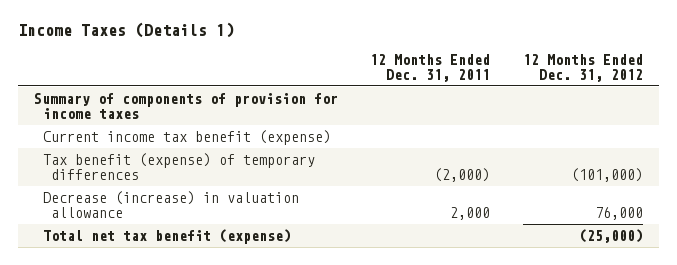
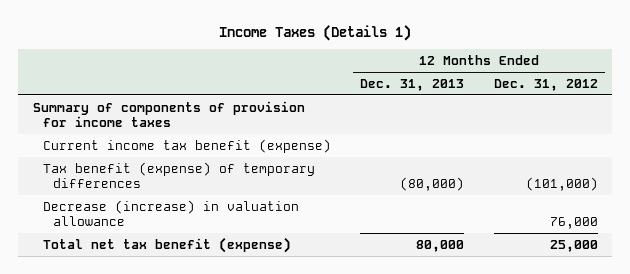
- | 12 Months Ended Dec. 31, 2011 | 12 Months Ended Dec. 31, 2012
+ | 12 Months Ended Dec. 31, 2013 | 12 Months Ended Dec. 31, 2012
- Total net tax benefit (expense) | | (25,000)
+ Total net tax benefit (expense) | 80,000 | 25,000

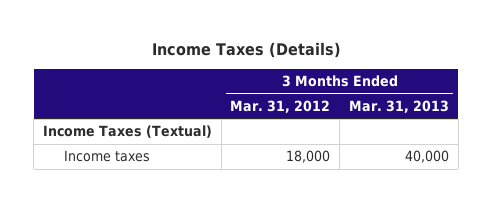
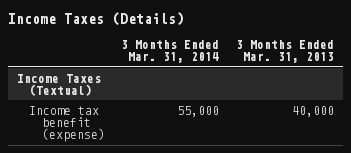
- | 3 Months Ended Mar. 31, 2012 | 3 Months Ended Mar. 31, 2013
+ | 3 Months Ended Mar. 31, 2014 | 3 Months Ended Mar. 31, 2013
- Income taxes | 18,000 | 40,000
+ Income tax benefit (expense) | 55,000 | 40,000

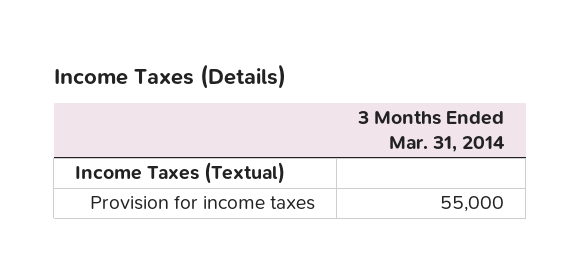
- | 3 Months Ended Mar. 31, 2014 | 3 Months Ended Mar. 31, 2013
+ | 3 Months Ended Mar. 31, 2014
- Income tax benefit (expense) | 55,000 | 40,000
+ Provision for income taxes | 55,000

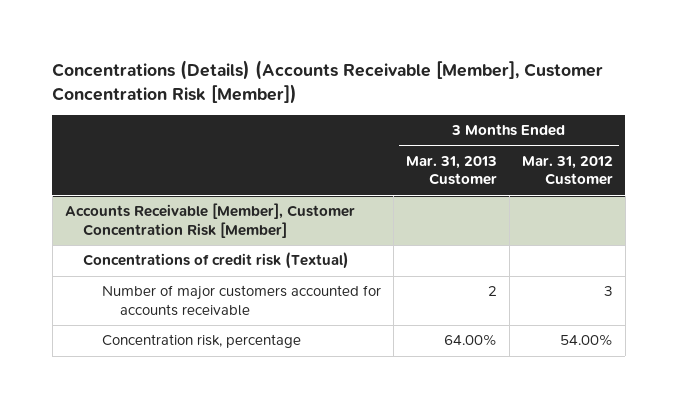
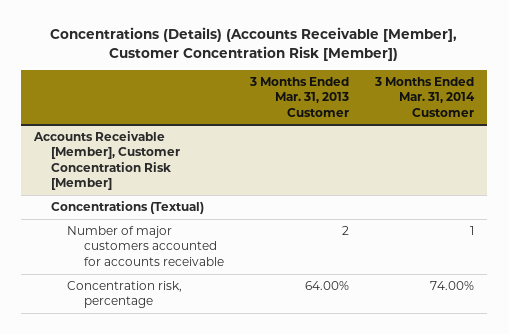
- | 3 Months Ended Mar. 31, 2013 Customer | 3 Months Ended Mar. 31, 2012 Customer
+ | 3 Months Ended Mar. 31, 2013 Customer | 3 Months Ended Mar. 31, 2014 Customer
@ Accounts Receivable [Member], Customer Concentration Risk [Member]
- Concentrations of credit risk (Textual)
+ Concentrations (Textual)

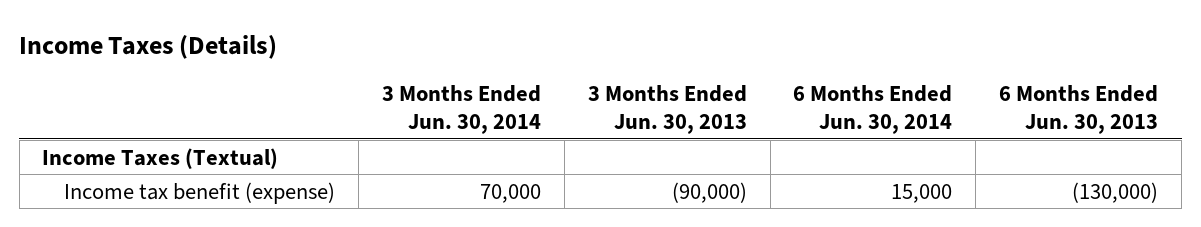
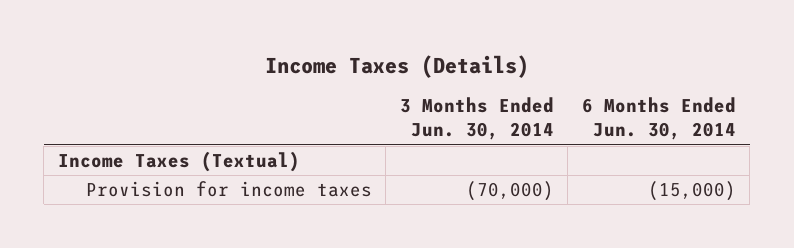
- | 3 Months Ended Jun. 30, 2014 | 3 Months Ended Jun. 30, 2013 | 6 Months Ended Jun. 30, 2014 | 6 Months Ended Jun. 30, 2013
+ | 3 Months Ended Jun. 30, 2014 | 6 Months Ended Jun. 30, 2014
- Income tax benefit (expense) | 70,000 | (90,000) | 15,000 | (130,000)
+ Provision for income taxes | (70,000) | (15,000)

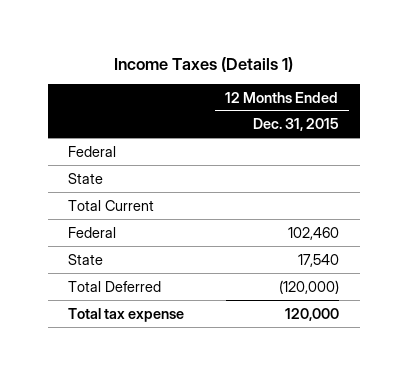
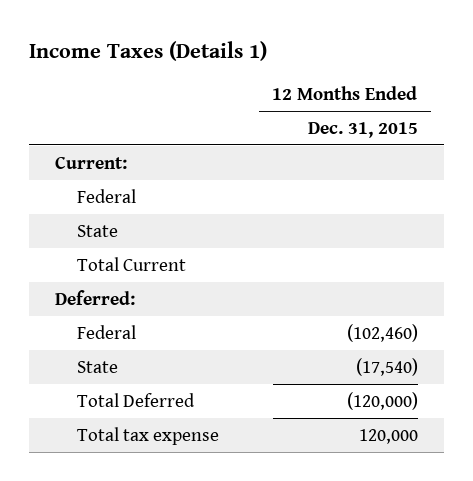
+ Current:
- Federal | 102,460
- State | 17,540
+ Deferred:
+ Federal | (102,460)
+ State | (17,540)

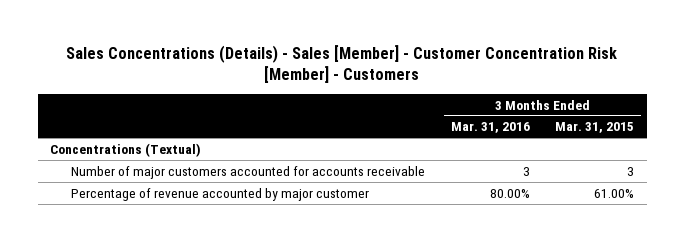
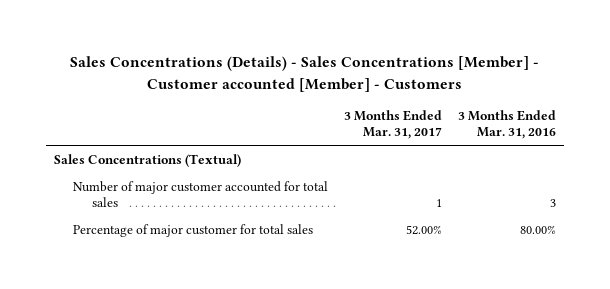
- Sales Concentrations (Details) - Sales [Member] - Customer Concentration Risk [Member] - Customers
+ Sales Concentrations (Details) - Sales Concentrations [Member] - Customer accounted [Member] - Customers
- | 3 Months Ended Mar. 31, 2016 | 3 Months Ended Mar. 31, 2015
+ | 3 Months Ended Mar. 31, 2017 | 3 Months Ended Mar. 31, 2016
- Concentrations (Textual)
- Number of major customers accounted for accounts receivable | 3 | 3
- Percentage of revenue accounted by major customer | 80.00% | 61.00%
+ Sales Concentrations (Textual)
+ Number of major customer accounted for total sales | 1 | 3
+ Percentage of major customer for total sales | 52.00% | 80.00%

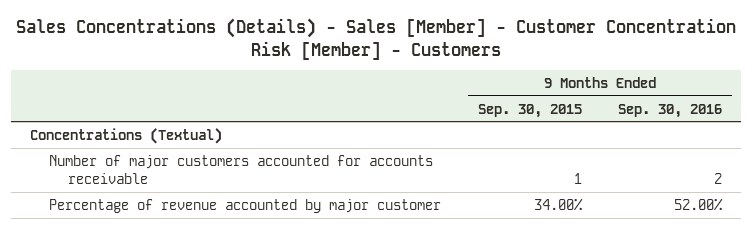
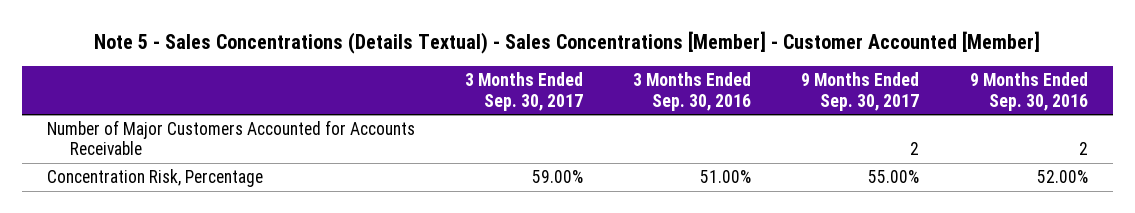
- Sales Concentrations (Details) - Sales [Member] - Customer Concentration Risk [Member] - Customers
+ Note 5 - Sales Concentrations (Details Textual) - Sales Concentrations [Member] - Customer Accounted [Member]
- | 9 Months Ended Sep. 30, 2015 | 9 Months Ended Sep. 30, 2016
+ | 3 Months Ended Sep. 30, 2017 | 3 Months Ended Sep. 30, 2016 | 9 Months Ended Sep. 30, 2017 | 9 Months Ended Sep. 30, 2016
- Concentrations (Textual)
- Number of major customers accounted for accounts receivable | 1 | 2
- Percentage of revenue accounted by major customer | 34.00% | 52.00%
+ Number of Major Customers Accounted for Accounts Receivable | | | 2 | 2
+ Concentration Risk, Percentage | 59.00% | 51.00% | 55.00% | 52.00%

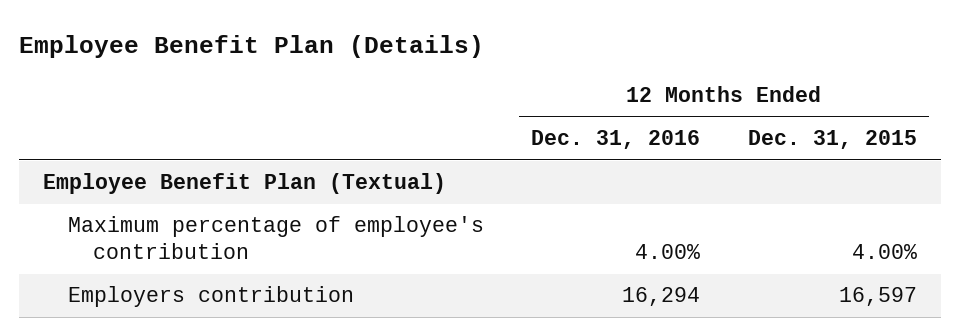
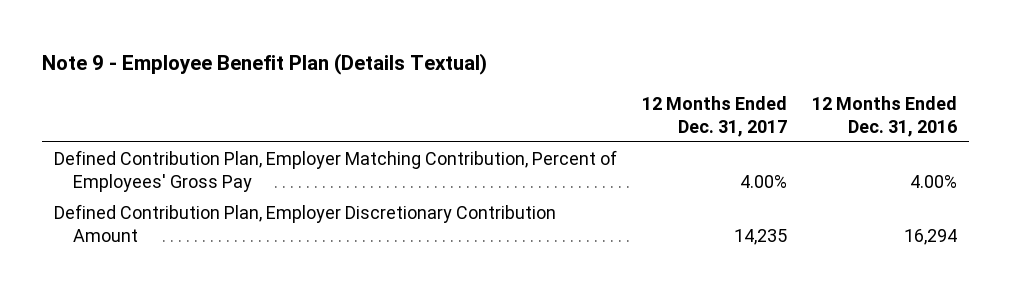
- Employee Benefit Plan (Details)
+ Note 9 - Employee Benefit Plan (Details Textual)
- | 12 Months Ended Dec. 31, 2016 | 12 Months Ended Dec. 31, 2015
+ | 12 Months Ended Dec. 31, 2017 | 12 Months Ended Dec. 31, 2016
- Employee Benefit Plan (Textual)
- Maximum percentage of employee's contribution | 4.00% | 4.00%
- Employers contribution | 16,294 | 16,597
+ Defined Contribution Plan, Employer Matching Contribution, Percent of Employees' Gross Pay | 4.00% | 4.00%
+ Defined Contribution Plan, Employer Discretionary Contribution Amount | 14,235 | 16,294

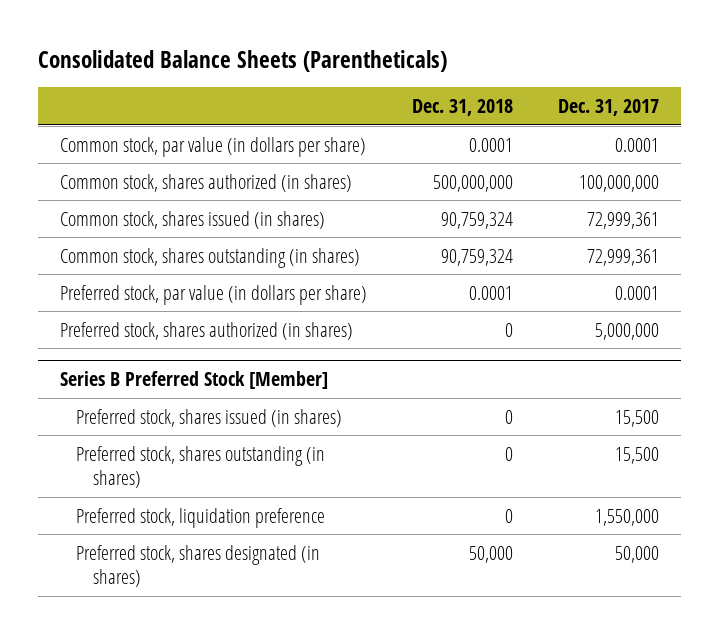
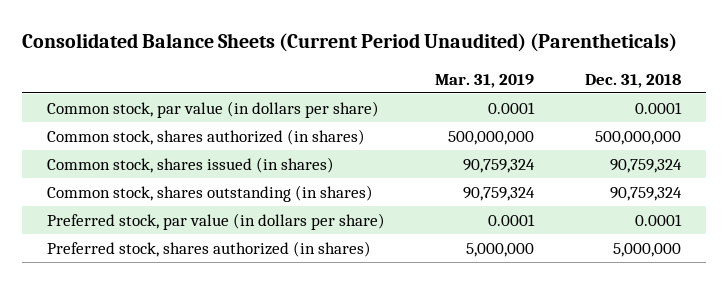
- Consolidated Balance Sheets (Parentheticals)
+ Consolidated Balance Sheets (Current Period Unaudited) (Parentheticals)
- | Dec. 31, 2018 | Dec. 31, 2017
+ | Mar. 31, 2019 | Dec. 31, 2018
- Preferred stock, shares authorized (in shares) | 0 | 5,000,000
- Series B Preferred Stock [Member]
- Preferred stock, shares issued (in shares) | 0 | 15,500
- Preferred stock, shares outstanding (in shares) | 0 | 15,500
- Preferred stock, liquidation preference | 0 | 1,550,000
- Preferred stock, shares designated (in shares) | 50,000 | 50,000
+ Preferred stock, shares authorized (in shares) | 5,000,000 | 5,000,000

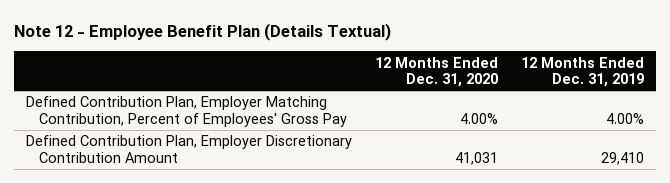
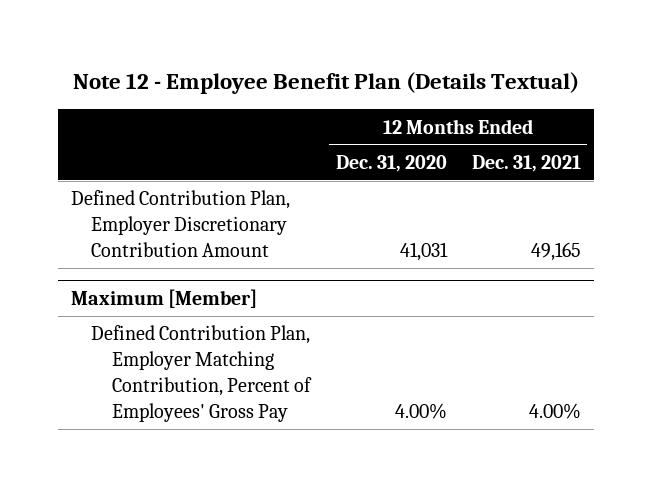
- | 12 Months Ended Dec. 31, 2020 | 12 Months Ended Dec. 31, 2019
+ | 12 Months Ended Dec. 31, 2020 | 12 Months Ended Dec. 31, 2021
- Defined Contribution Plan, Employer Matching Contribution, Percent of Employees' Gross Pay | 4.00% | 4.00%
+ Maximum [Member]
+ Defined Contribution Plan, Employer Matching Contribution, Percent of Employees' Gross Pay | 4.00% | 4.00%

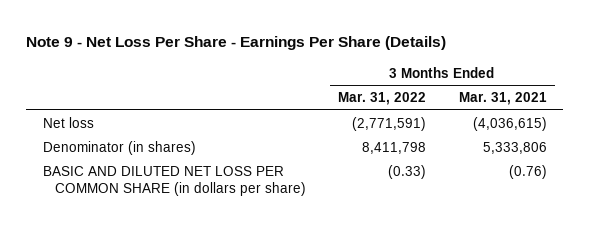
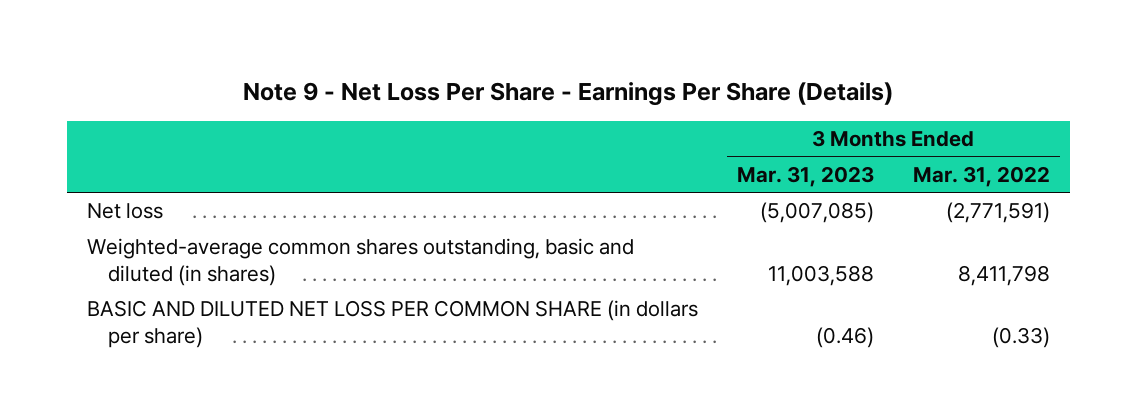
- | 3 Months Ended Mar. 31, 2022 | 3 Months Ended Mar. 31, 2021
+ | 3 Months Ended Mar. 31, 2023 | 3 Months Ended Mar. 31, 2022
- Denominator (in shares) | 8,411,798 | 5,333,806
+ Weighted-average common shares outstanding, basic and diluted (in shares) | 11,003,588 | 8,411,798

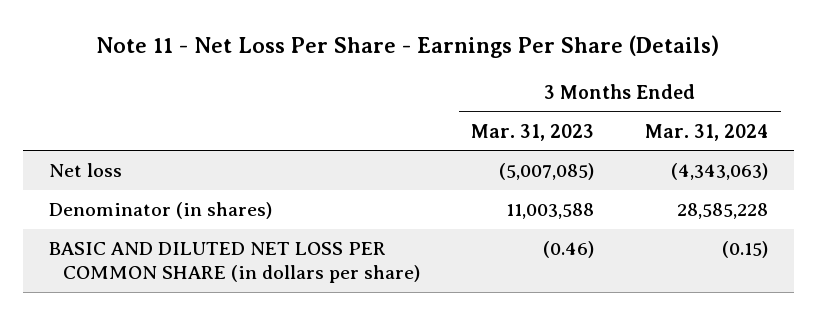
- Note 9 - Net Loss Per Share - Earnings Per Share (Details)
+ Note 11 - Net Loss Per Share - Earnings Per Share (Details)
- | 3 Months Ended Mar. 31, 2023 | 3 Months Ended Mar. 31, 2022
+ | 3 Months Ended Mar. 31, 2023 | 3 Months Ended Mar. 31, 2024
- Weighted-average common shares outstanding, basic and diluted (in shares) | 11,003,588 | 8,411,798
+ Denominator (in shares) | 11,003,588 | 28,585,228

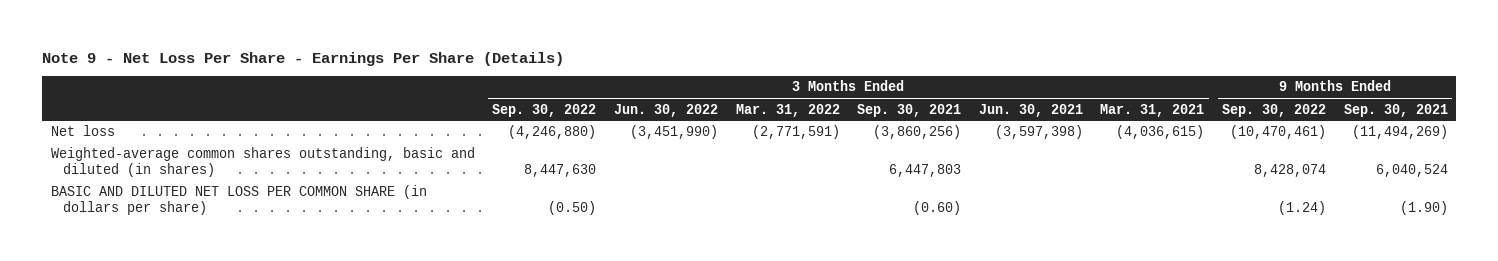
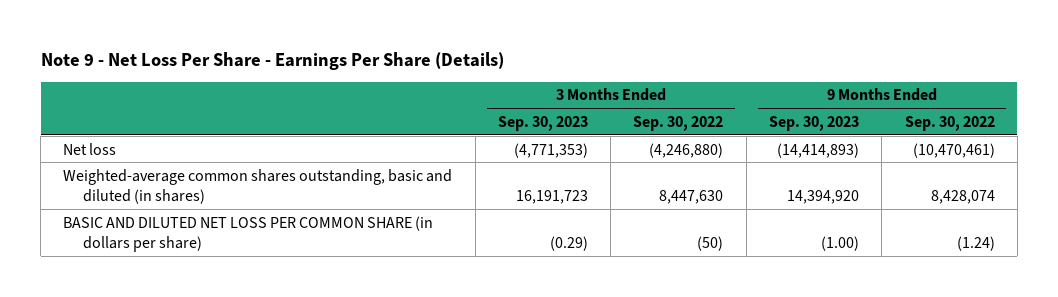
- | 3 Months Ended Sep. 30, 2022 | 3 Months Ended Jun. 30, 2022 | 3 Months Ended Mar. 31, 2022 | 3 Months Ended Sep. 30, 2021 | 3 Months Ended Jun. 30, 2021 | 3 Months Ended Mar. 31, 2021 | 9 Months Ended Sep. 30, 2022 | 9 Months Ended Sep. 30, 2021
+ | 3 Months Ended Sep. 30, 2023 | 3 Months Ended Sep. 30, 2022 | 9 Months Ended Sep. 30, 2023 | 9 Months Ended Sep. 30, 2022
- BASIC AND DILUTED NET LOSS PER COMMON SHARE (in dollars per share) | (0.50) | | | (0.60) | | | (1.24) | (1.90)
+ BASIC AND DILUTED NET LOSS PER COMMON SHARE (in dollars per share) | (0.29) | (50) | (1.00) | (1.24)

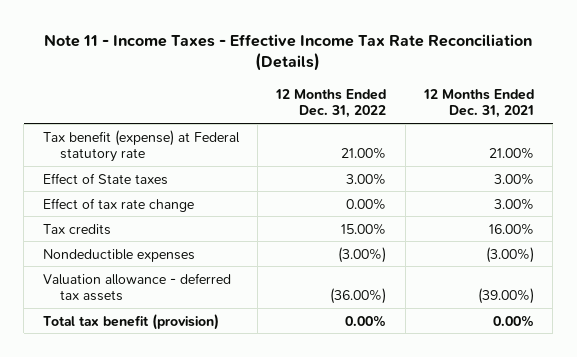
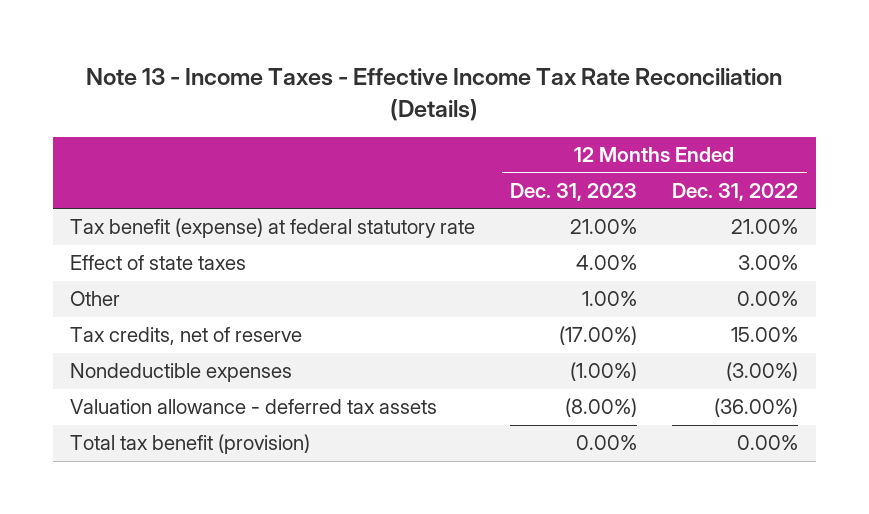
- Note 11 - Income Taxes - Effective Income Tax Rate Reconciliation (Details)
+ Note 13 - Income Taxes - Effective Income Tax Rate Reconciliation (Details)
- | 12 Months Ended Dec. 31, 2022 | 12 Months Ended Dec. 31, 2021
+ | 12 Months Ended Dec. 31, 2023 | 12 Months Ended Dec. 31, 2022
- Tax benefit (expense) at Federal statutory rate | 21.00% | 21.00%
- Effect of State taxes | 3.00% | 3.00%
- Effect of tax rate change | 0.00% | 3.00%
- Tax credits | 15.00% | 16.00%
+ Tax benefit (expense) at federal statutory rate | 21.00% | 21.00%
+ Effect of state taxes | 4.00% | 3.00%
+ Other | 1.00% | 0.00%
+ Tax credits, net of reserve | (17.00%) | 15.00%

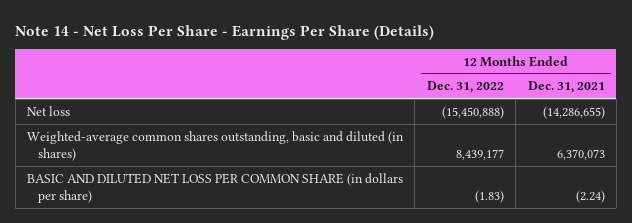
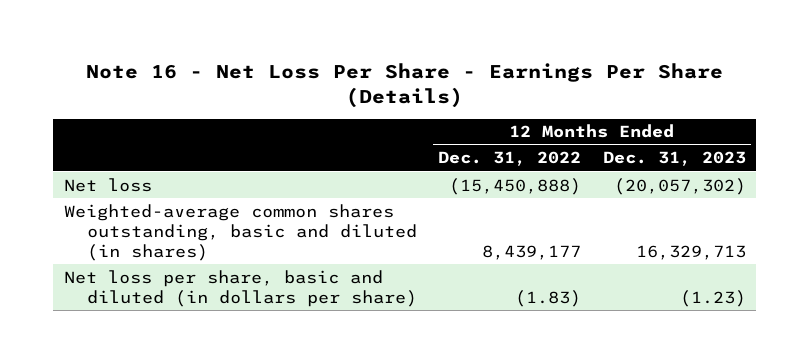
- Note 14 - Net Loss Per Share - Earnings Per Share (Details)
+ Note 16 - Net Loss Per Share - Earnings Per Share (Details)
- | 12 Months Ended Dec. 31, 2022 | 12 Months Ended Dec. 31, 2021
+ | 12 Months Ended Dec. 31, 2022 | 12 Months Ended Dec. 31, 2023
- BASIC AND DILUTED NET LOSS PER COMMON SHARE (in dollars per share) | (1.83) | (2.24)
+ Net loss per share, basic and diluted (in dollars per share) | (1.83) | (1.23)

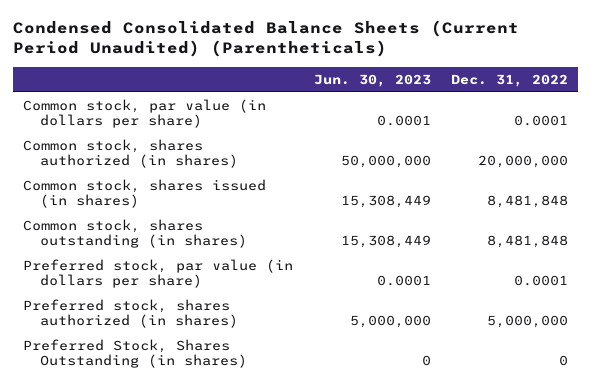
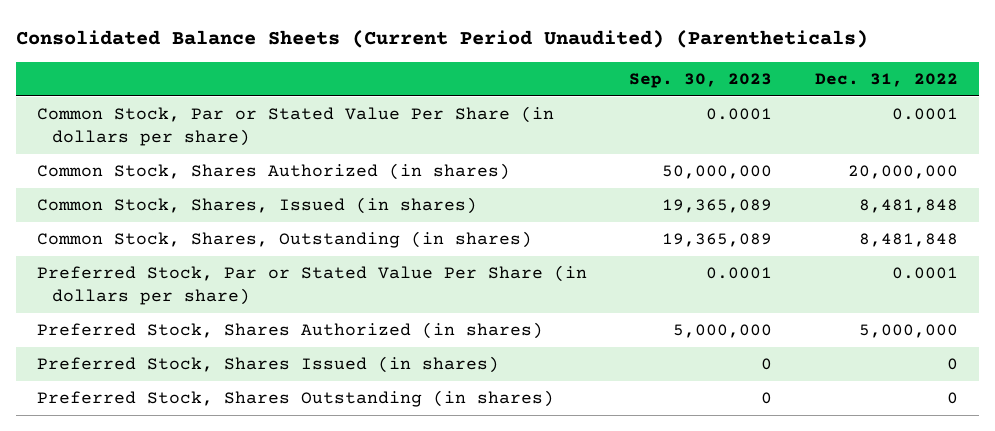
- Condensed Consolidated Balance Sheets (Current Period Unaudited) (Parentheticals)
+ Consolidated Balance Sheets (Current Period Unaudited) (Parentheticals)
- | Jun. 30, 2023 | Dec. 31, 2022
+ | Sep. 30, 2023 | Dec. 31, 2022
- Common stock, par value (in dollars per share) | 0.0001 | 0.0001
- Common stock, shares authorized (in shares) | 50,000,000 | 20,000,000
- Common stock, shares issued (in shares) | 15,308,449 | 8,481,848
- Common stock, shares outstanding (in shares) | 15,308,449 | 8,481,848
- Preferred stock, par value (in dollars per share) | 0.0001 | 0.0001
- Preferred stock, shares authorized (in shares) | 5,000,000 | 5,000,000
+ Common Stock, Par or Stated Value Per Share (in dollars per share) | 0.0001 | 0.0001
+ Common Stock, Shares Authorized (in shares) | 50,000,000 | 20,000,000
+ Common Stock, Shares, Issued (in shares) | 19,365,089 | 8,481,848
+ Common Stock, Shares, Outstanding (in shares) | 19,365,089 | 8,481,848
+ Preferred Stock, Par or Stated Value Per Share (in dollars per share) | 0.0001 | 0.0001
+ Preferred Stock, Shares Authorized (in shares) | 5,000,000 | 5,000,000
+ Preferred Stock, Shares Issued (in shares) | 0 | 0

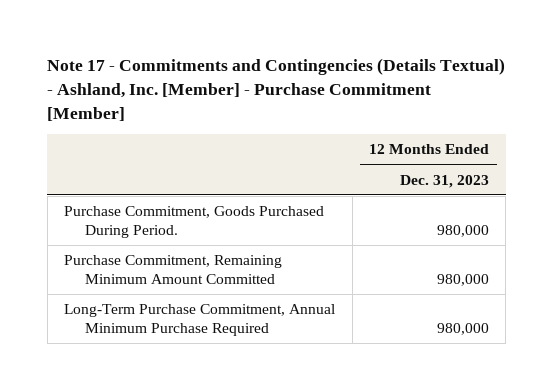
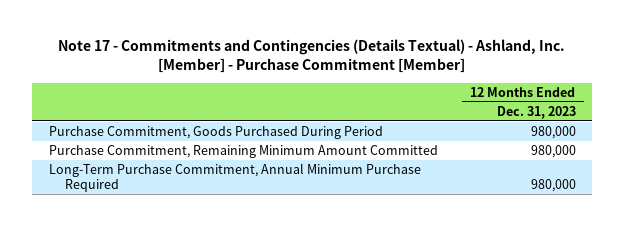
- Purchase Commitment, Goods Purchased During Period. | 980,000
+ Purchase Commitment, Goods Purchased During Period | 980,000

